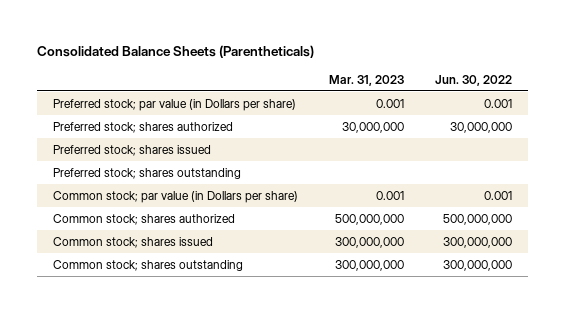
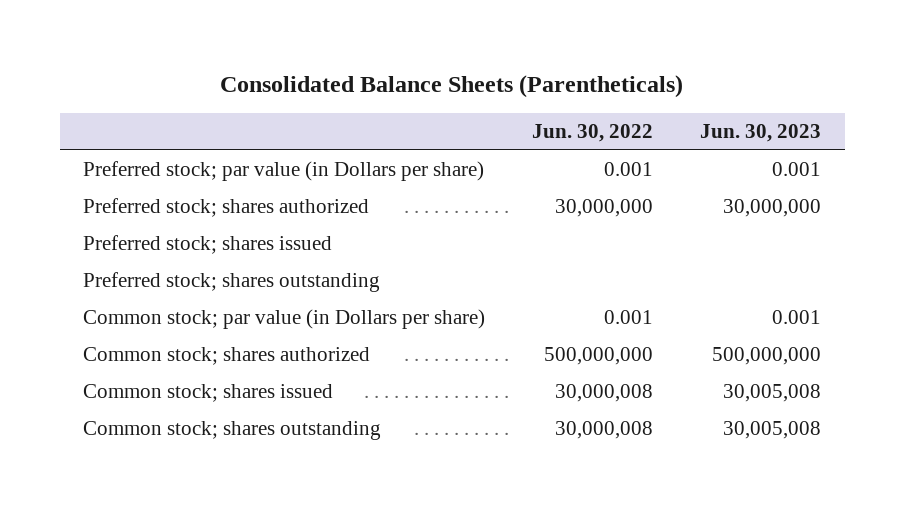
- | Mar. 31, 2023 | Jun. 30, 2022
+ | Jun. 30, 2022 | Jun. 30, 2023
- Common stock; shares issued | 300,000,000 | 300,000,000
- Common stock; shares outstanding | 300,000,000 | 300,000,000
+ Common stock; shares issued | 30,000,008 | 30,005,008
+ Common stock; shares outstanding | 30,000,008 | 30,005,008

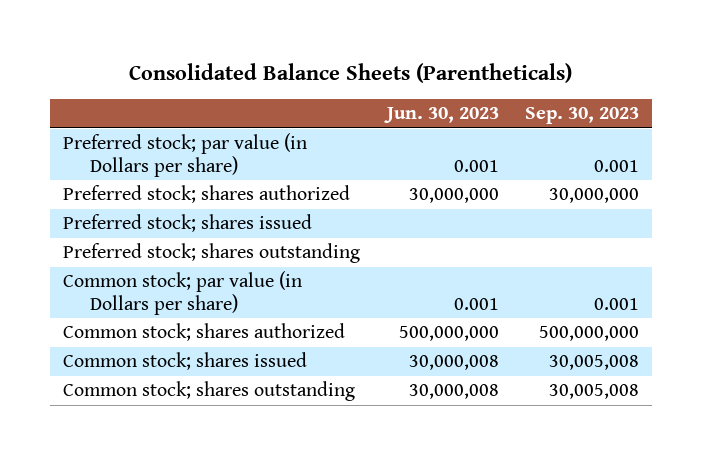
- | Jun. 30, 2022 | Jun. 30, 2023
+ | Jun. 30, 2023 | Sep. 30, 2023
- Common stock; shares issued | 30,000,008 | 30,005,008
- Common stock; shares outstanding | 30,000,008 | 30,005,008
+ Common stock; shares issued | 30,000,008 | 30,005,008
+ Common stock; shares outstanding | 30,000,008 | 30,005,008

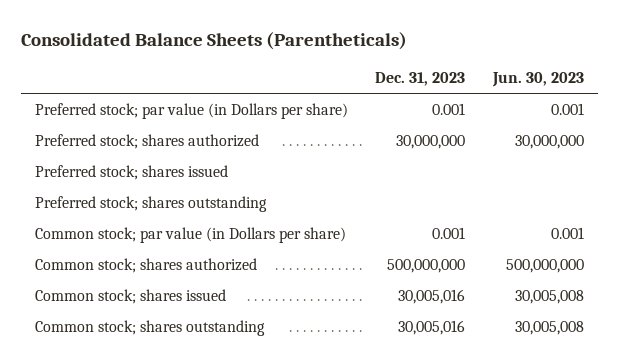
- | Jun. 30, 2023 | Sep. 30, 2023
+ | Dec. 31, 2023 | Jun. 30, 2023
- Common stock; shares issued | 30,000,008 | 30,005,008
- Common stock; shares outstanding | 30,000,008 | 30,005,008
+ Common stock; shares issued | 30,005,016 | 30,005,008
+ Common stock; shares outstanding | 30,005,016 | 30,005,008

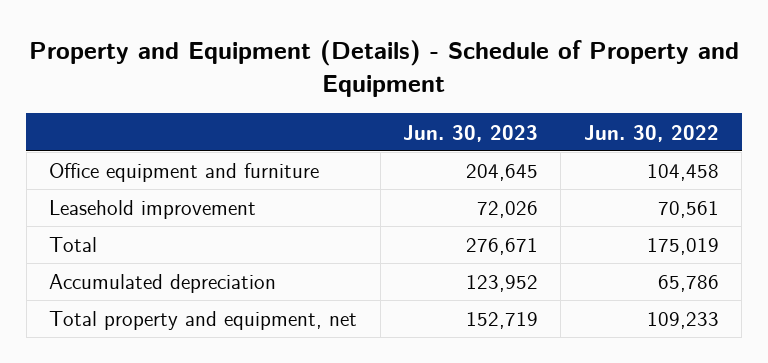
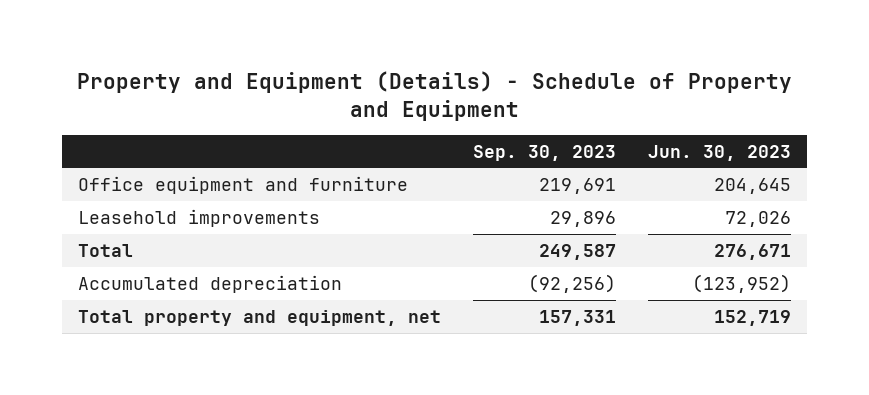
- | Jun. 30, 2023 | Jun. 30, 2022
+ | Sep. 30, 2023 | Jun. 30, 2023
- Leasehold improvement | 72,026 | 70,561
+ Leasehold improvements | 29,896 | 72,026
- Accumulated depreciation | 123,952 | 65,786
+ Accumulated depreciation | (92,256) | (123,952)

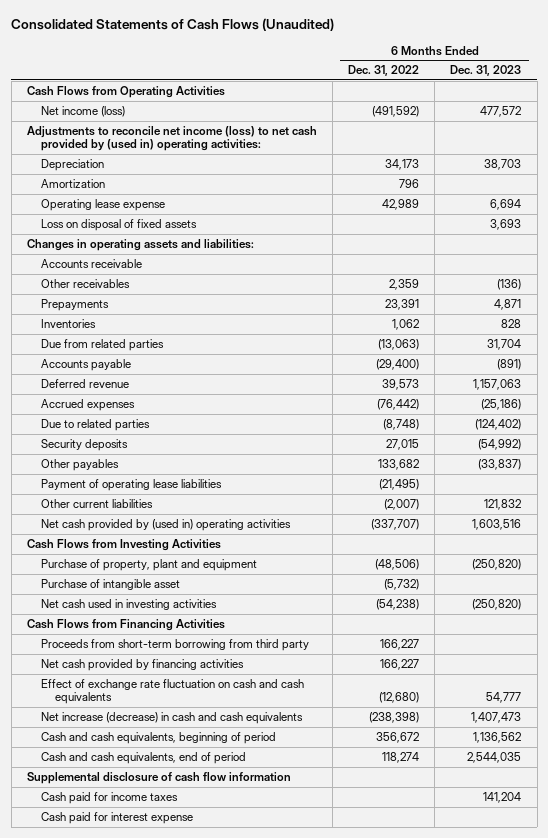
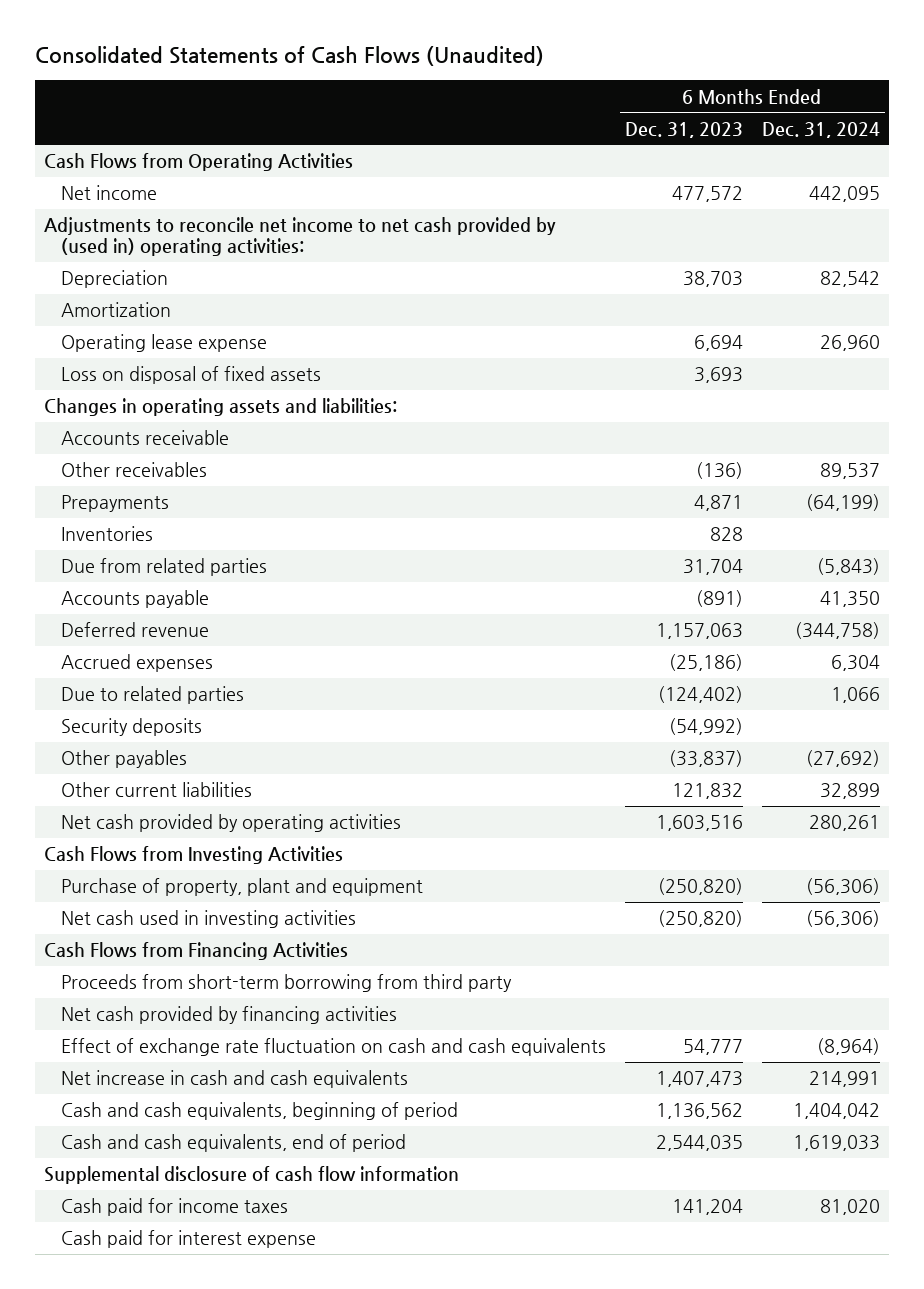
- | 6 Months Ended Dec. 31, 2022 | 6 Months Ended Dec. 31, 2023
+ | 6 Months Ended Dec. 31, 2023 | 6 Months Ended Dec. 31, 2024
- Net income (loss) | (491,592) | 477,572
- Adjustments to reconcile net income (loss) to net cash provided by (used in) operating activities:
+ Net income | 477,572 | 442,095
+ Adjustments to reconcile net income to net cash provided by (used in) operating activities:
- Payment of operating lease liabilities | (21,495) |
- Net cash provided by (used in) operating activities | (337,707) | 1,603,516
+ Net cash provided by operating activities | 1,603,516 | 280,261
- Purchase of intangible asset | (5,732) |
- Net increase (decrease) in cash and cash equivalents | (238,398) | 1,407,473
+ Net increase in cash and cash equivalents | 1,407,473 | 214,991

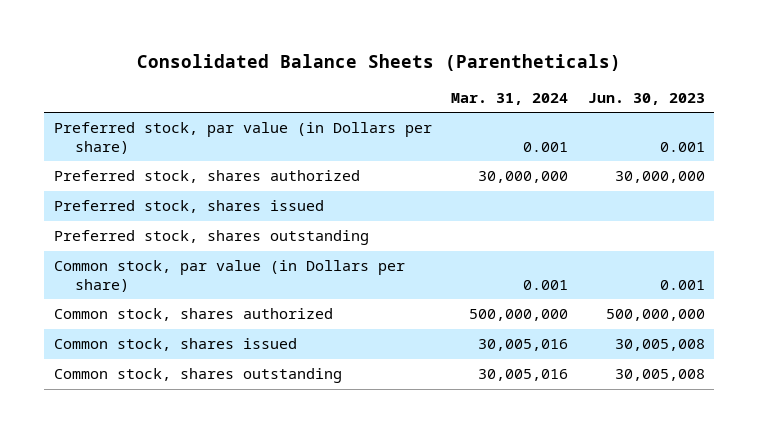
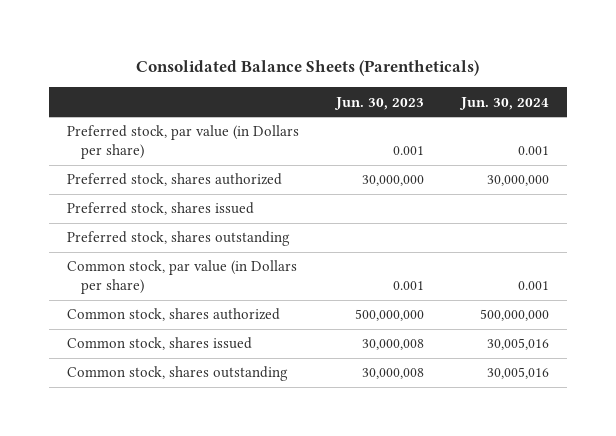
- | Mar. 31, 2024 | Jun. 30, 2023
+ | Jun. 30, 2023 | Jun. 30, 2024
- Common stock, shares issued | 30,005,016 | 30,005,008
- Common stock, shares outstanding | 30,005,016 | 30,005,008
+ Common stock, shares issued | 30,000,008 | 30,005,016
+ Common stock, shares outstanding | 30,000,008 | 30,005,016

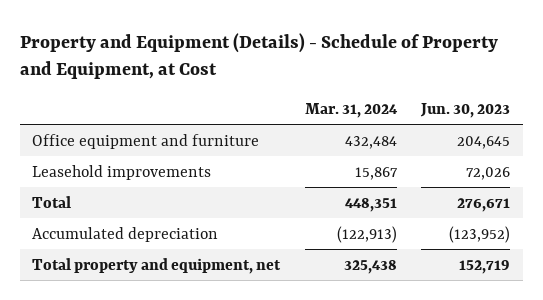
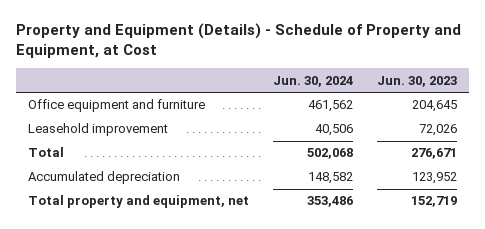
- | Mar. 31, 2024 | Jun. 30, 2023
+ | Jun. 30, 2024 | Jun. 30, 2023
- Leasehold improvements | 15,867 | 72,026
+ Leasehold improvement | 40,506 | 72,026
- Accumulated depreciation | (122,913) | (123,952)
+ Accumulated depreciation | 148,582 | 123,952

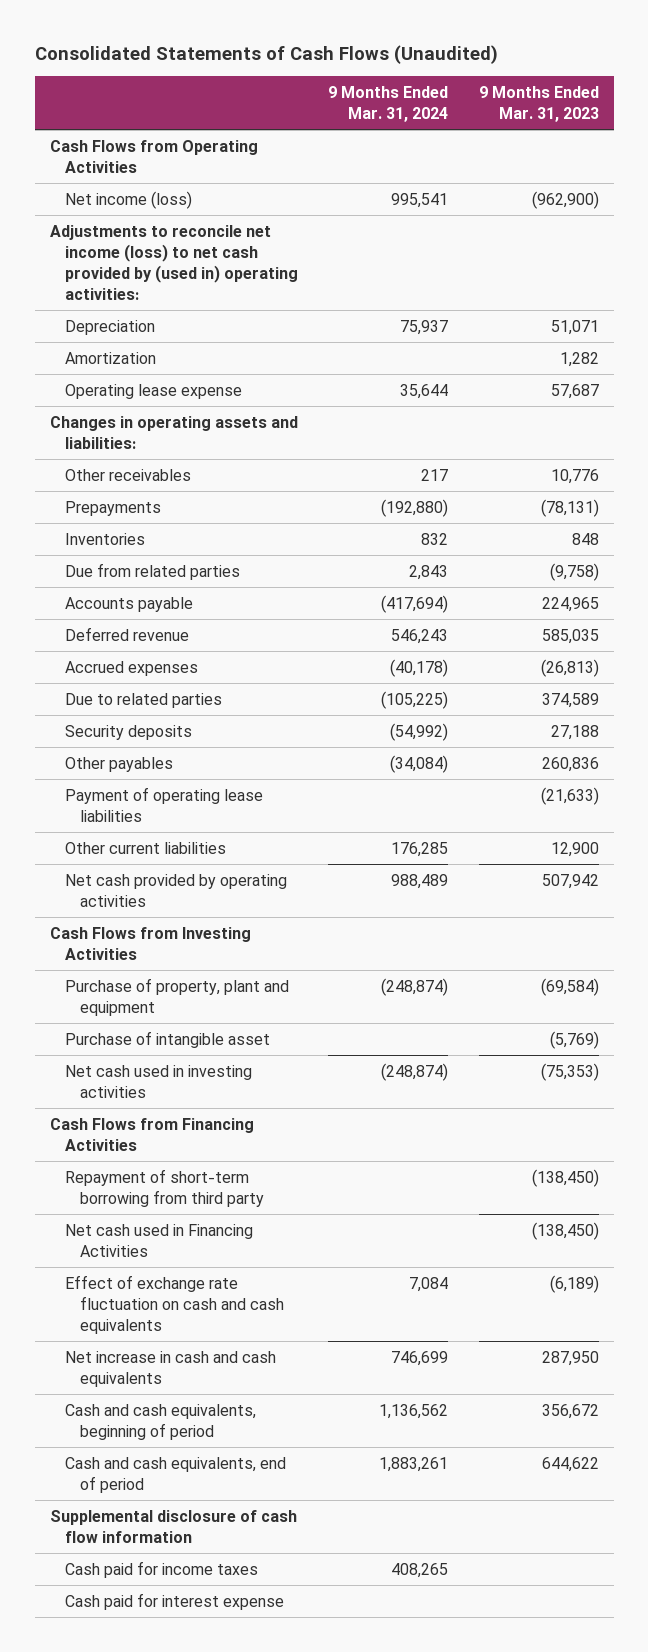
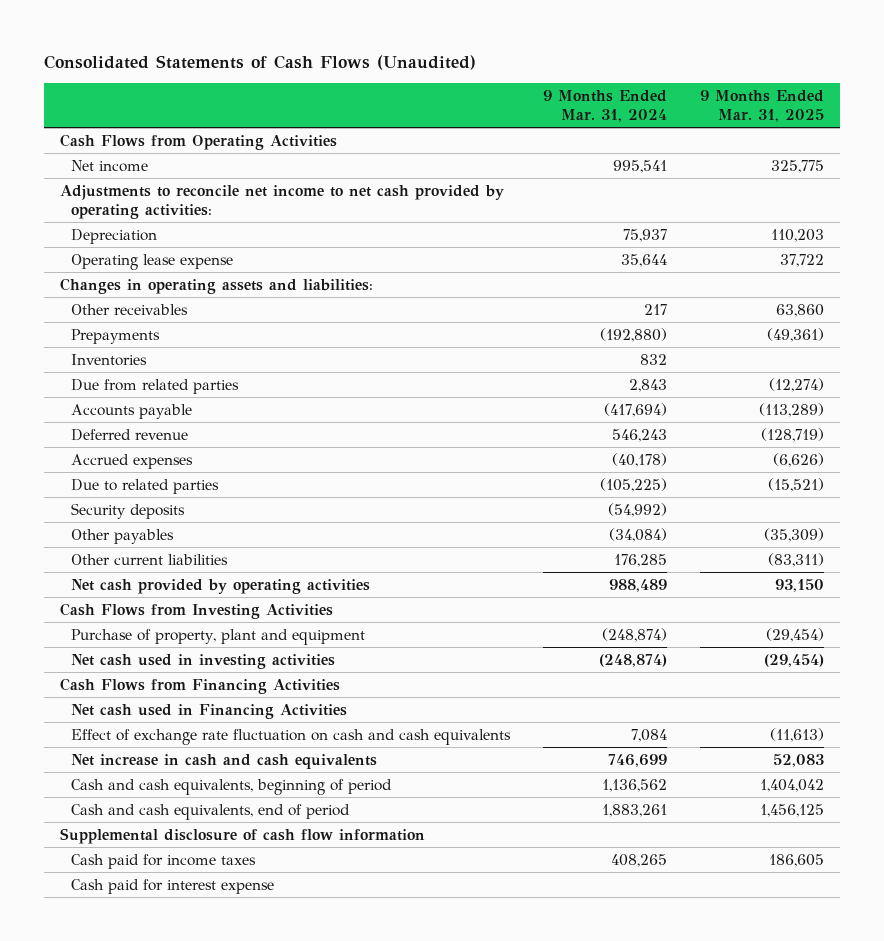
- | 9 Months Ended Mar. 31, 2024 | 9 Months Ended Mar. 31, 2023
+ | 9 Months Ended Mar. 31, 2024 | 9 Months Ended Mar. 31, 2025
- Net income (loss) | 995,541 | (962,900)
- Adjustments to reconcile net income (loss) to net cash provided by (used in) operating activities:
+ Net income | 995,541 | 325,775
+ Adjustments to reconcile net income to net cash provided by operating activities:
- Amortization | | 1,282
- Payment of operating lease liabilities | | (21,633)
- Purchase of intangible asset | | (5,769)
- Repayment of short-term borrowing from third party | | (138,450)

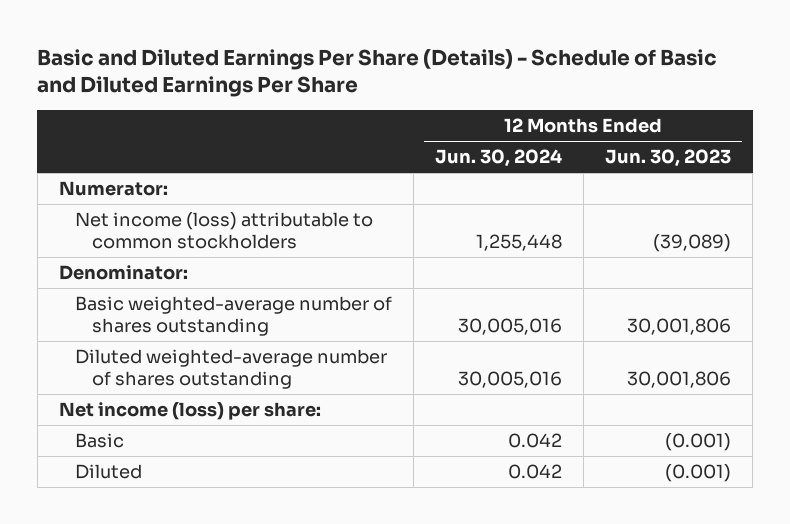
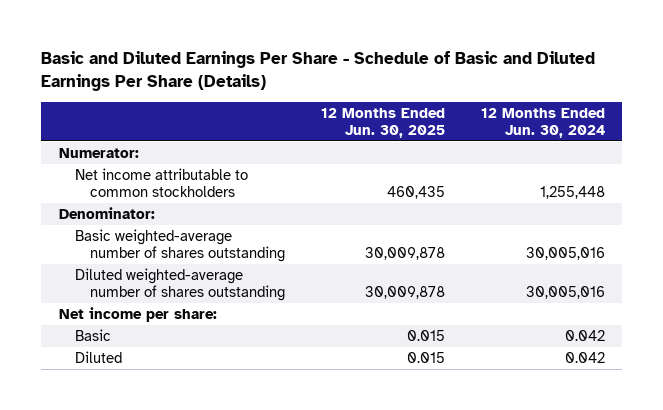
- Basic and Diluted Earnings Per Share (Details) - Schedule of Basic and Diluted Earnings Per Share
+ Basic and Diluted Earnings Per Share - Schedule of Basic and Diluted Earnings Per Share (Details)
- | 12 Months Ended Jun. 30, 2024 | 12 Months Ended Jun. 30, 2023
+ | 12 Months Ended Jun. 30, 2025 | 12 Months Ended Jun. 30, 2024
- Net income (loss) attributable to common stockholders | 1,255,448 | (39,089)
+ Net income attributable to common stockholders | 460,435 | 1,255,448
- Net income (loss) per share:
+ Net income per share:

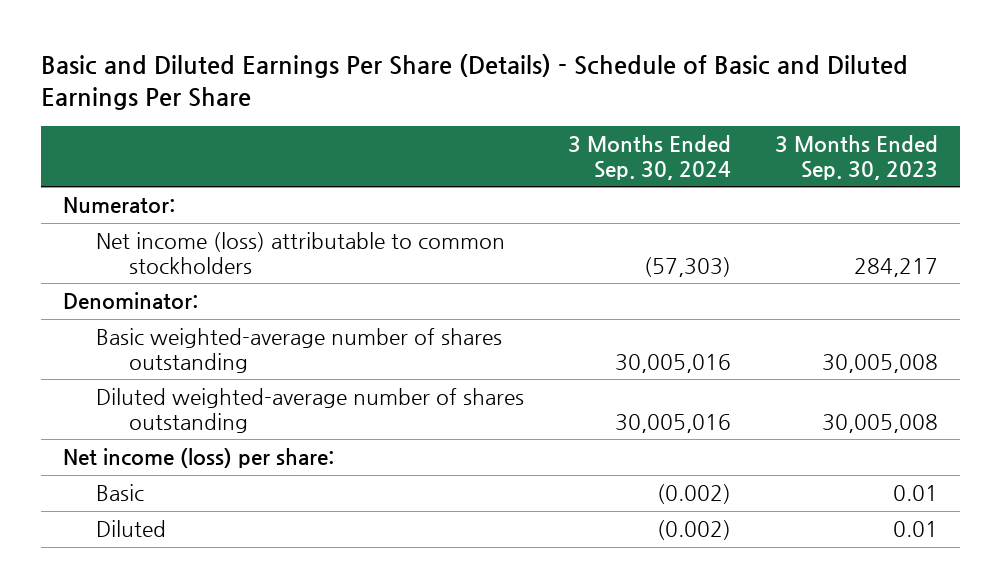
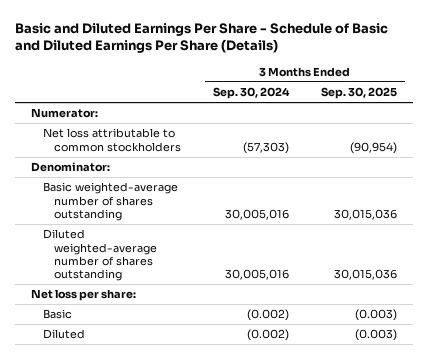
- Basic and Diluted Earnings Per Share (Details) - Schedule of Basic and Diluted Earnings Per Share
+ Basic and Diluted Earnings Per Share - Schedule of Basic and Diluted Earnings Per Share (Details)
- | 3 Months Ended Sep. 30, 2024 | 3 Months Ended Sep. 30, 2023
+ | 3 Months Ended Sep. 30, 2024 | 3 Months Ended Sep. 30, 2025
- Net income (loss) attributable to common stockholders | (57,303) | 284,217
+ Net loss attributable to common stockholders | (57,303) | (90,954)
- Net income (loss) per share:
+ Net loss per share:

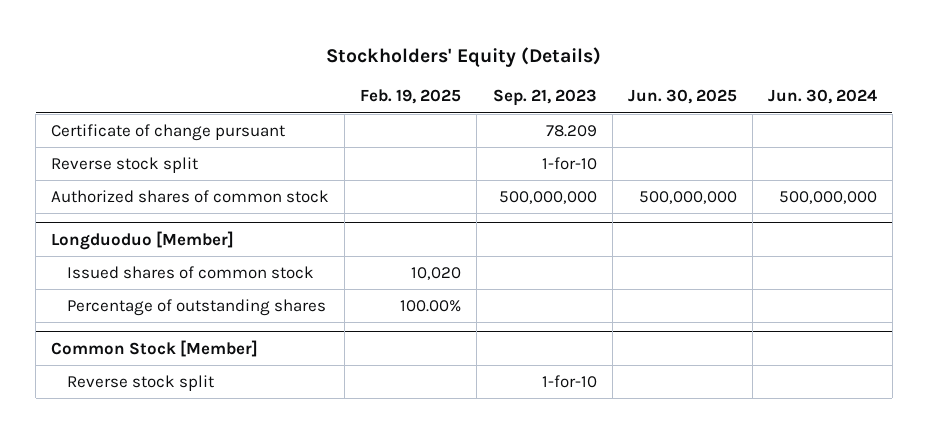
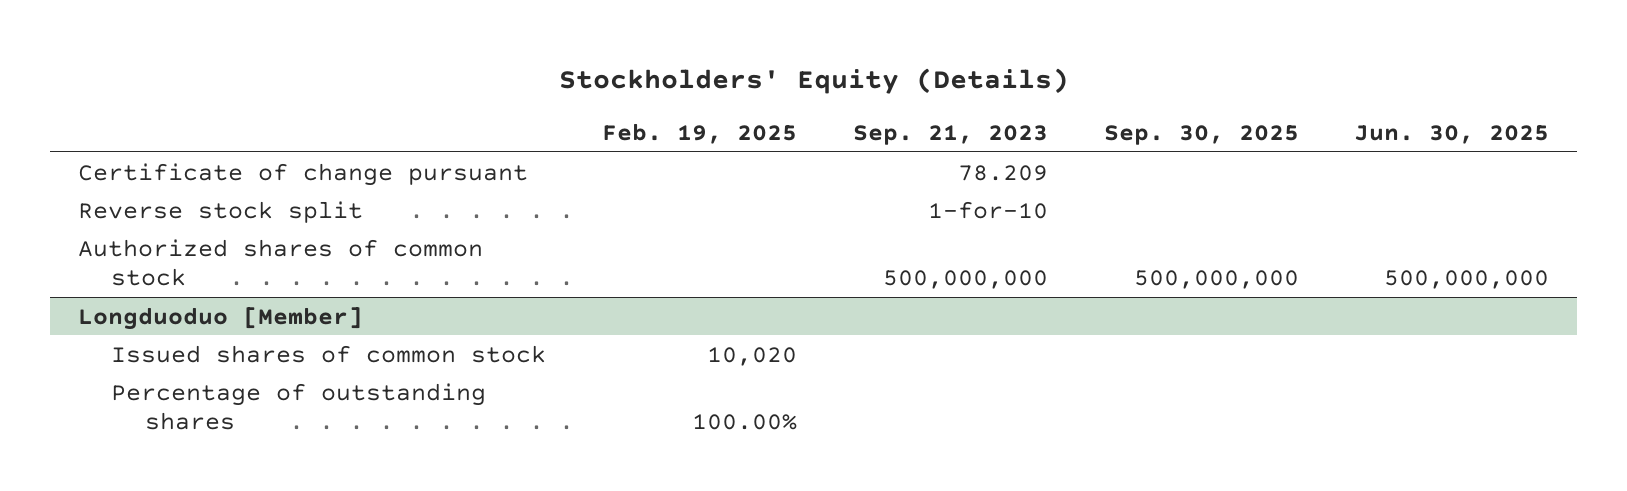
- | Feb. 19, 2025 | Sep. 21, 2023 | Jun. 30, 2025 | Jun. 30, 2024
+ | Feb. 19, 2025 | Sep. 21, 2023 | Sep. 30, 2025 | Jun. 30, 2025
- Common Stock [Member]
- Reverse stock split | | 1-for-10 | |

